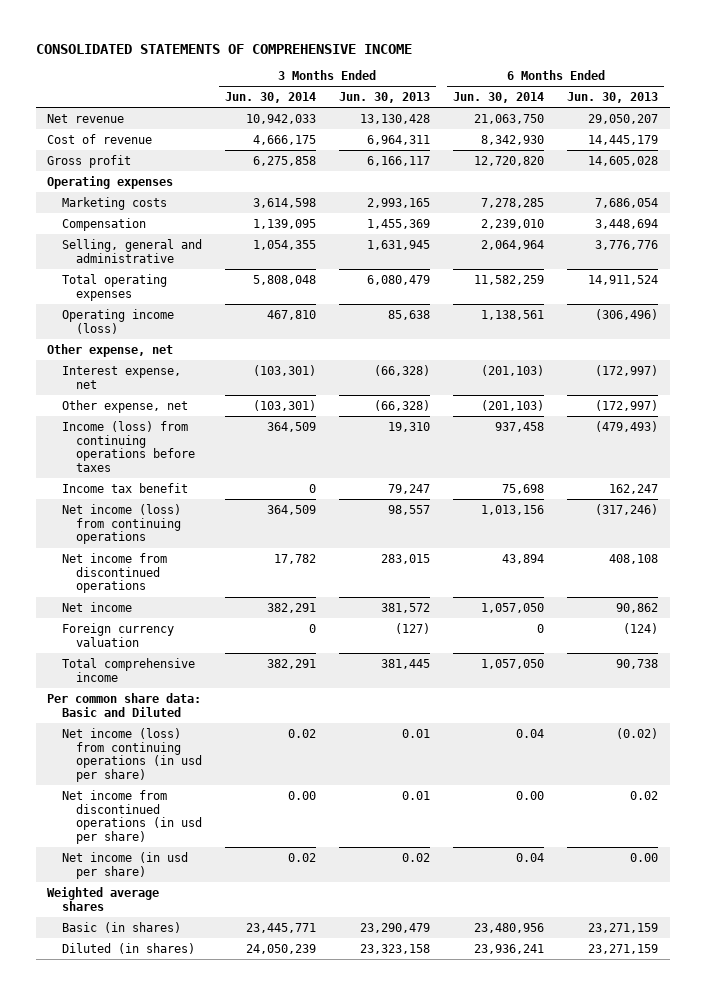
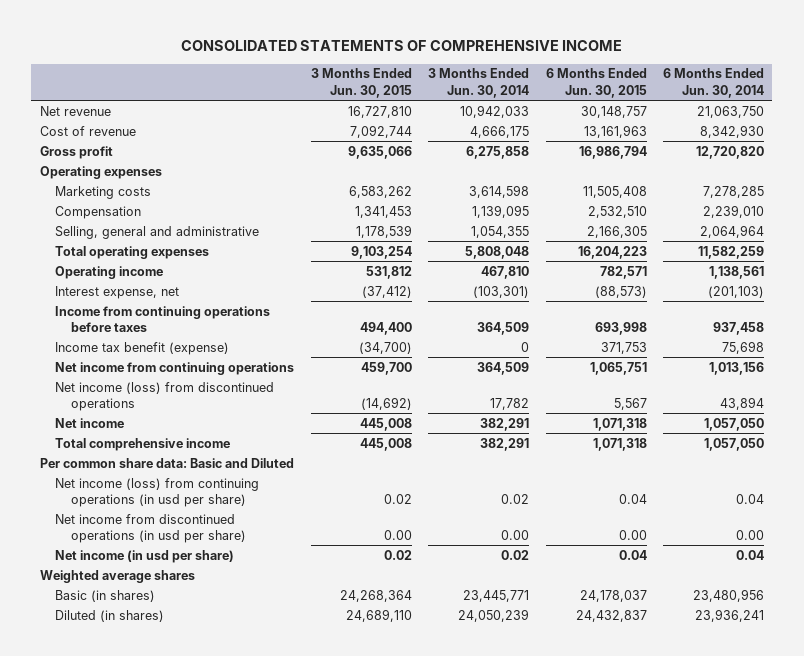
- | 3 Months Ended Jun. 30, 2014 | 3 Months Ended Jun. 30, 2013 | 6 Months Ended Jun. 30, 2014 | 6 Months Ended Jun. 30, 2013
+ | 3 Months Ended Jun. 30, 2015 | 3 Months Ended Jun. 30, 2014 | 6 Months Ended Jun. 30, 2015 | 6 Months Ended Jun. 30, 2014
- Operating income (loss) | 467,810 | 85,638 | 1,138,561 | (306,496)
- Other expense, net
+ Operating income | 531,812 | 467,810 | 782,571 | 1,138,561
- Other expense, net | (103,301) | (66,328) | (201,103) | (172,997)
- Income (loss) from continuing operations before taxes | 364,509 | 19,310 | 937,458 | (479,493)
- Income tax benefit | 0 | 79,247 | 75,698 | 162,247
- Net income (loss) from continuing operations | 364,509 | 98,557 | 1,013,156 | (317,246)
- Net income from discontinued operations | 17,782 | 283,015 | 43,894 | 408,108
+ Income from continuing operations before taxes | 494,400 | 364,509 | 693,998 | 937,458
+ Income tax benefit (expense) | (34,700) | 0 | 371,753 | 75,698
+ Net income from continuing operations | 459,700 | 364,509 | 1,065,751 | 1,013,156
+ Net income (loss) from discontinued operations | (14,692) | 17,782 | 5,567 | 43,894
- Foreign currency valuation | 0 | (127) | 0 | (124)

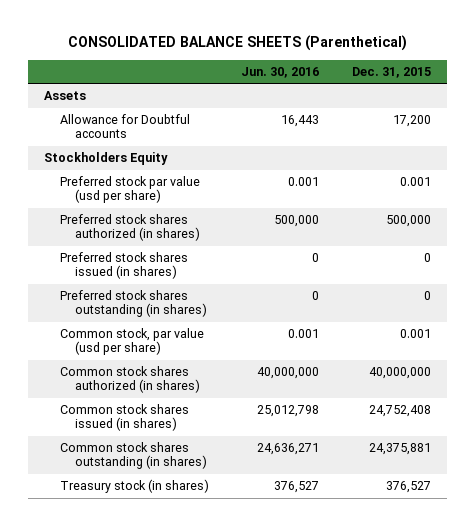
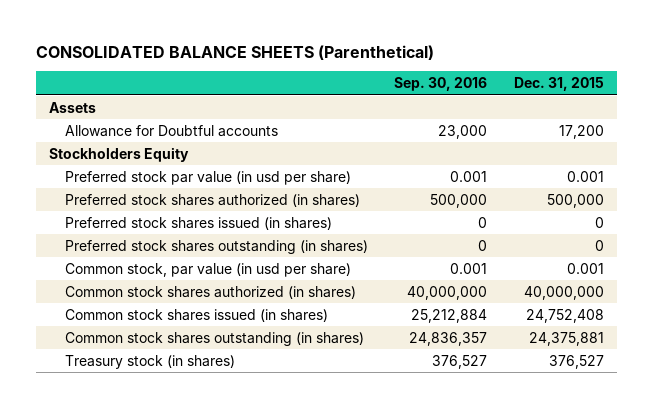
- | Jun. 30, 2016 | Dec. 31, 2015
+ | Sep. 30, 2016 | Dec. 31, 2015
- Preferred stock par value (usd per share) | 0.001 | 0.001
+ Preferred stock par value (in usd per share) | 0.001 | 0.001
- Common stock, par value (usd per share) | 0.001 | 0.001
+ Common stock, par value (in usd per share) | 0.001 | 0.001

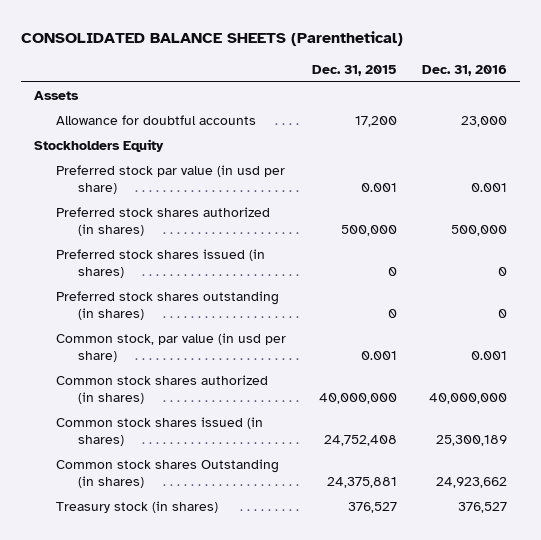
- | Sep. 30, 2016 | Dec. 31, 2015
+ | Dec. 31, 2015 | Dec. 31, 2016
- Allowance for Doubtful accounts | 23,000 | 17,200
+ Allowance for doubtful accounts | 17,200 | 23,000
- Common stock shares outstanding (in shares) | 24,836,357 | 24,375,881
+ Common stock shares Outstanding (in shares) | 24,375,881 | 24,923,662

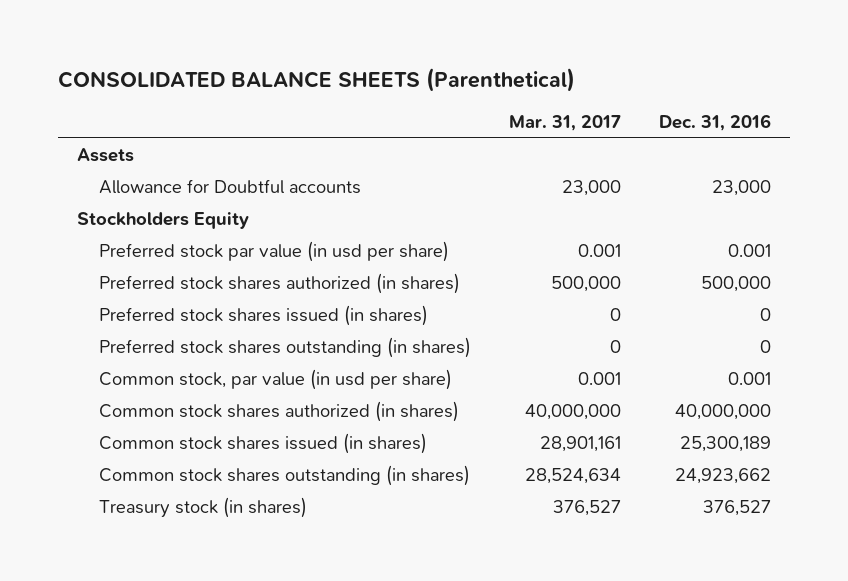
- | Dec. 31, 2015 | Dec. 31, 2016
+ | Mar. 31, 2017 | Dec. 31, 2016
- Allowance for doubtful accounts | 17,200 | 23,000
+ Allowance for Doubtful accounts | 23,000 | 23,000
- Common stock shares Outstanding (in shares) | 24,375,881 | 24,923,662
+ Common stock shares outstanding (in shares) | 28,524,634 | 24,923,662

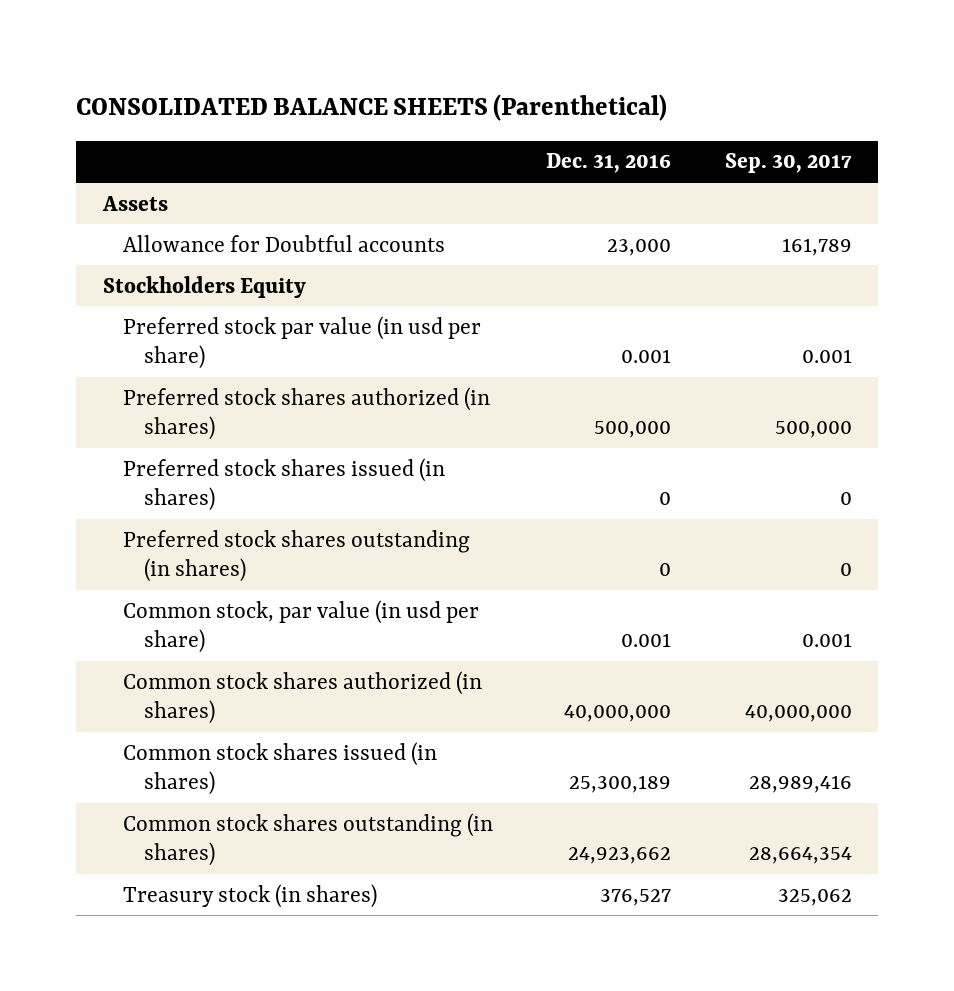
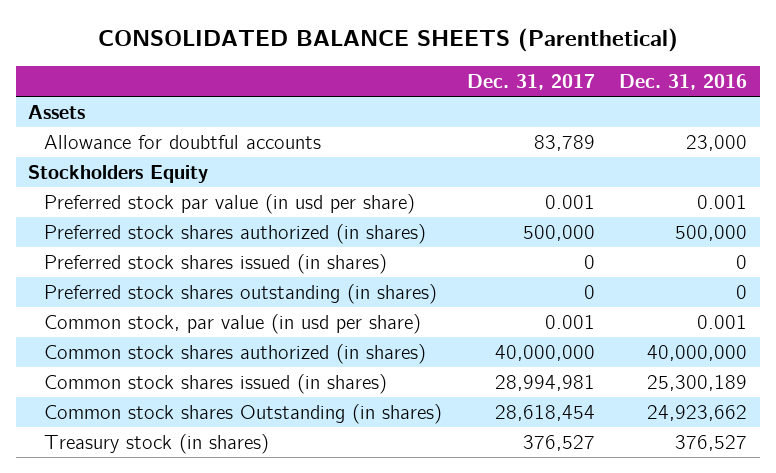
- | Dec. 31, 2016 | Sep. 30, 2017
+ | Dec. 31, 2017 | Dec. 31, 2016
- Allowance for Doubtful accounts | 23,000 | 161,789
+ Allowance for doubtful accounts | 83,789 | 23,000
- Common stock shares outstanding (in shares) | 24,923,662 | 28,664,354
+ Common stock shares Outstanding (in shares) | 28,618,454 | 24,923,662

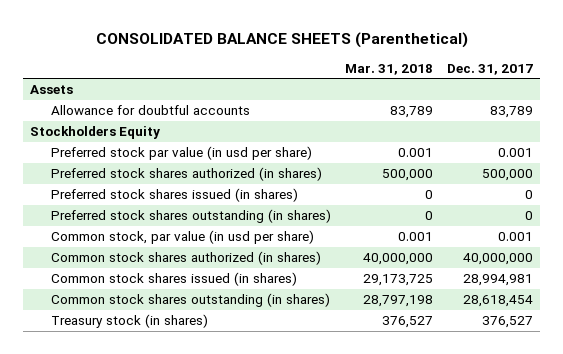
- | Dec. 31, 2017 | Dec. 31, 2016
+ | Mar. 31, 2018 | Dec. 31, 2017
- Common stock shares Outstanding (in shares) | 28,618,454 | 24,923,662
+ Common stock shares outstanding (in shares) | 28,797,198 | 28,618,454

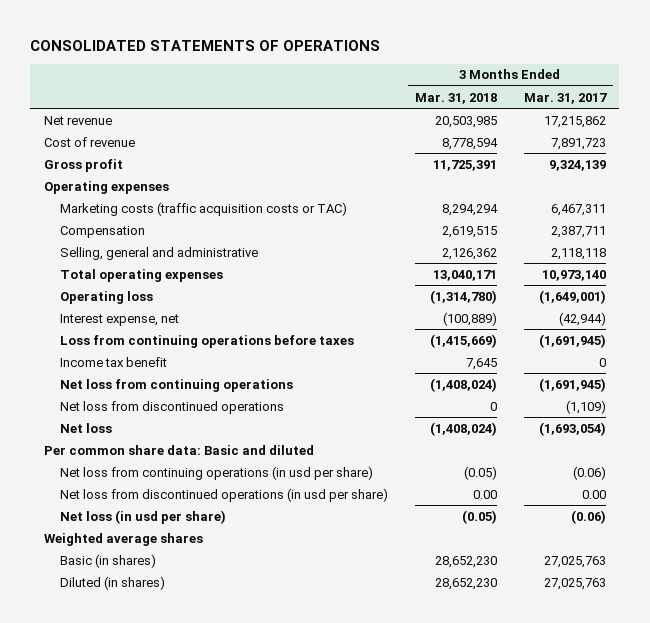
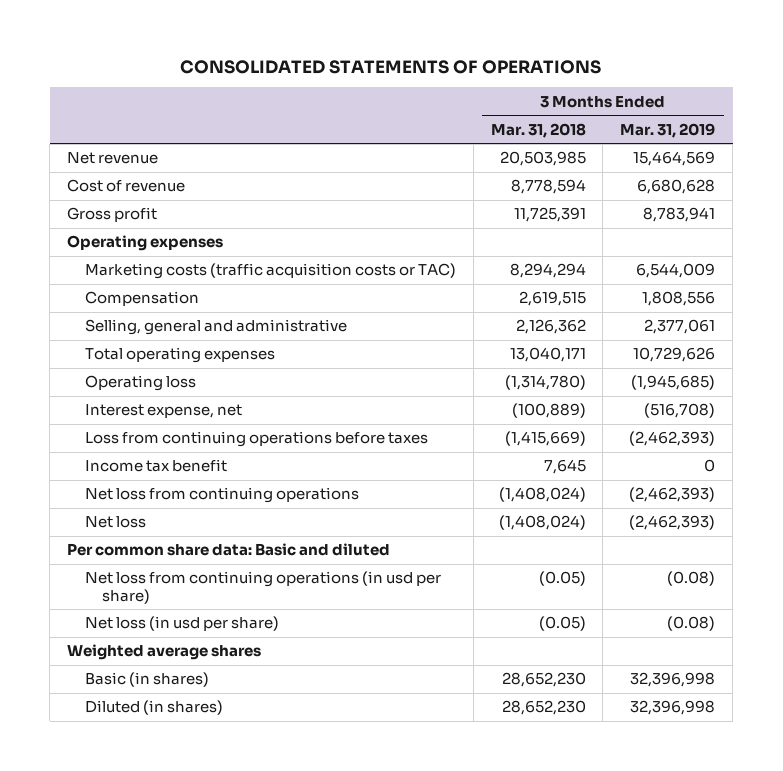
- | 3 Months Ended Mar. 31, 2018 | 3 Months Ended Mar. 31, 2017
+ | 3 Months Ended Mar. 31, 2018 | 3 Months Ended Mar. 31, 2019
- Net loss from discontinued operations | 0 | (1,109)
- Net loss from discontinued operations (in usd per share) | 0.00 | 0.00

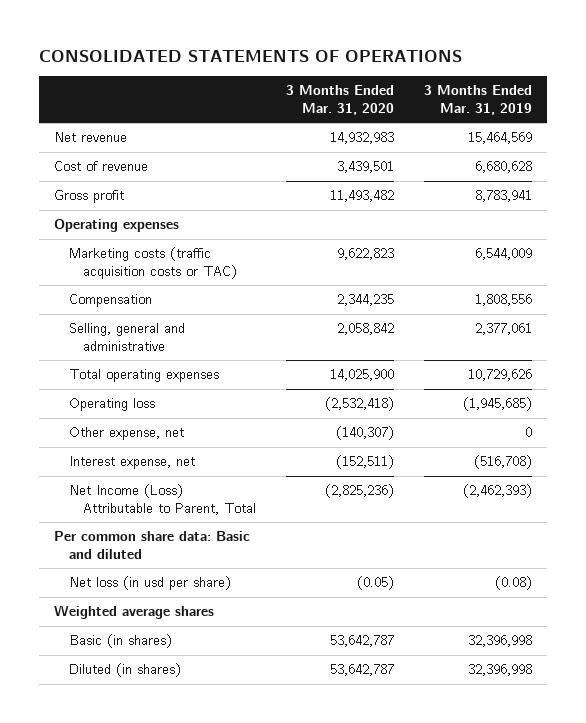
- | 3 Months Ended Mar. 31, 2018 | 3 Months Ended Mar. 31, 2019
+ | 3 Months Ended Mar. 31, 2020 | 3 Months Ended Mar. 31, 2019
+ Other expense, net | (140,307) | 0
- Loss from continuing operations before taxes | (1,415,669) | (2,462,393)
- Income tax benefit | 7,645 | 0
- Net loss from continuing operations | (1,408,024) | (2,462,393)
- Net loss | (1,408,024) | (2,462,393)
+ Net Income (Loss) Attributable to Parent, Total | (2,825,236) | (2,462,393)
- Net loss from continuing operations (in usd per share) | (0.05) | (0.08)

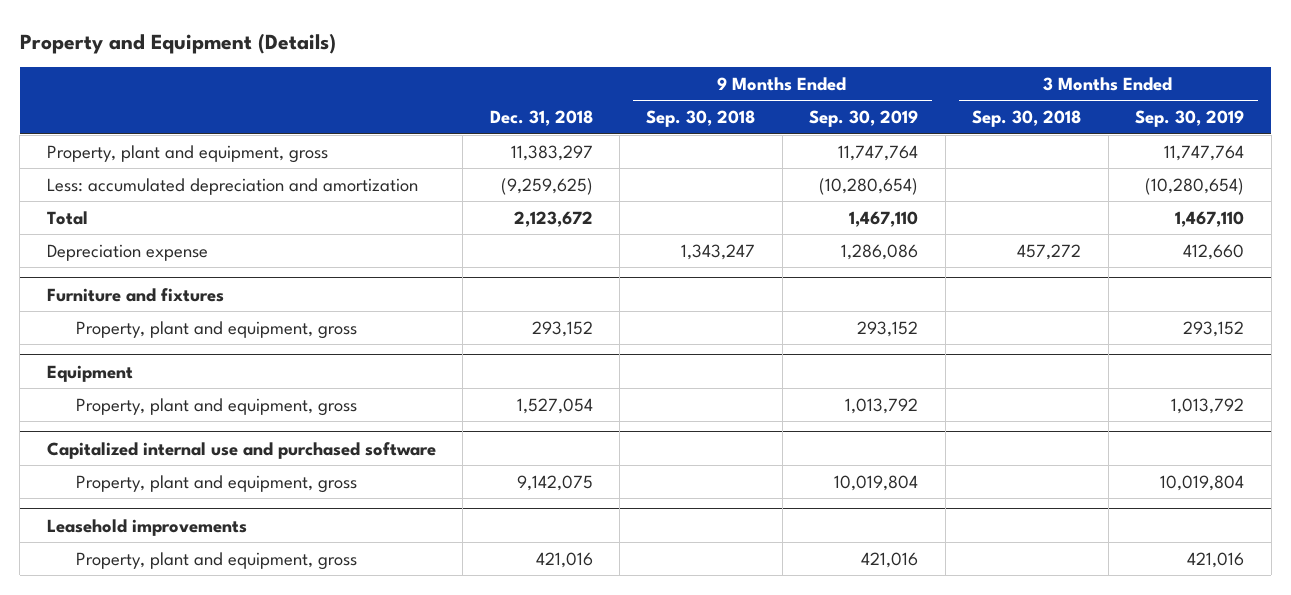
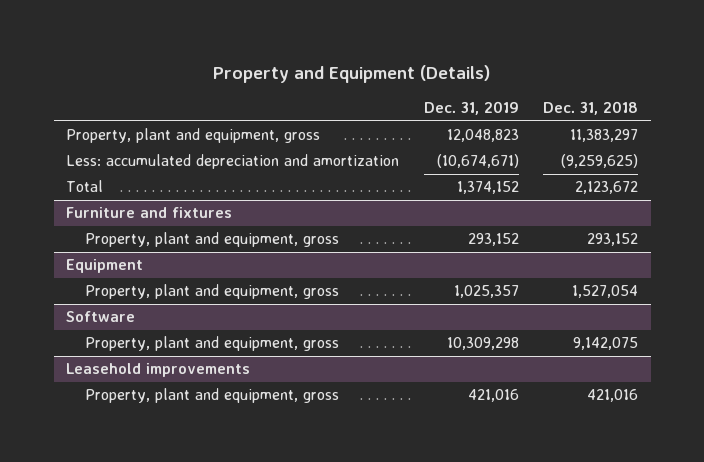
- | Dec. 31, 2018 | 9 Months Ended Sep. 30, 2018 | 9 Months Ended Sep. 30, 2019 | 3 Months Ended Sep. 30, 2018 | 3 Months Ended Sep. 30, 2019
+ | Dec. 31, 2019 | Dec. 31, 2018
- Depreciation expense | | 1,343,247 | 1,286,086 | 457,272 | 412,660
- Capitalized internal use and purchased software
+ Software

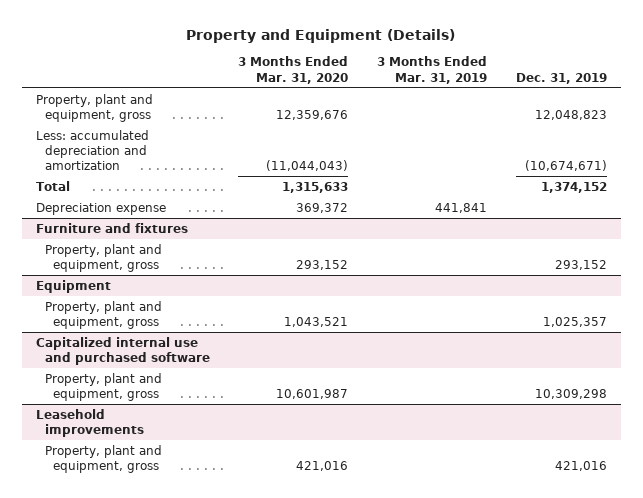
- | Dec. 31, 2019 | Dec. 31, 2018
+ | 3 Months Ended Mar. 31, 2020 | 3 Months Ended Mar. 31, 2019 | Dec. 31, 2019
+ Depreciation expense | 369,372 | 441,841 |
- Software
+ Capitalized internal use and purchased software

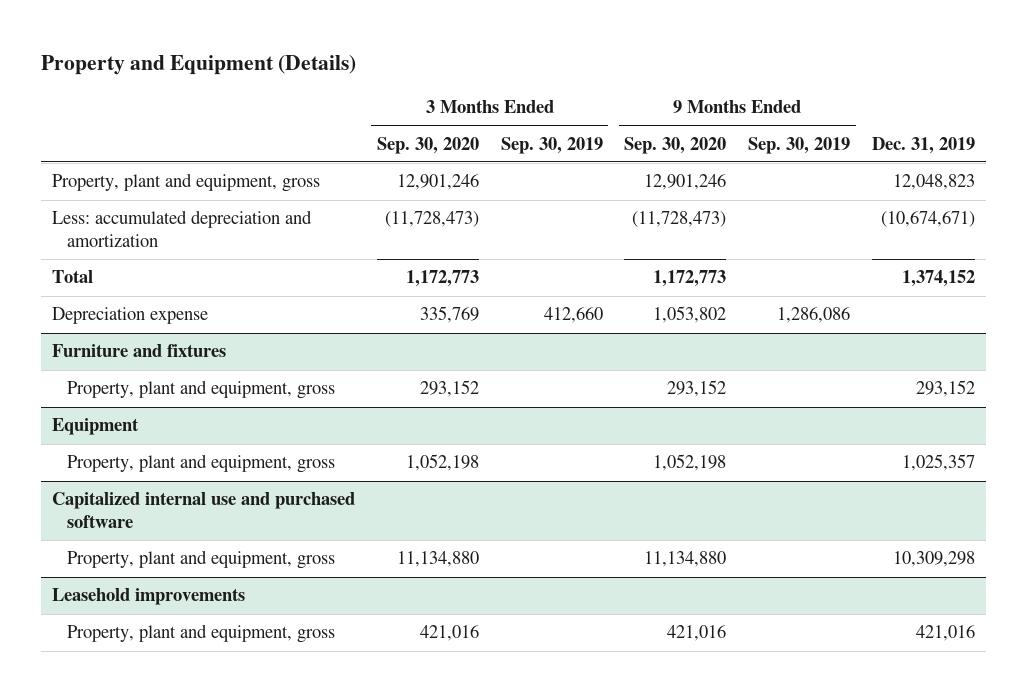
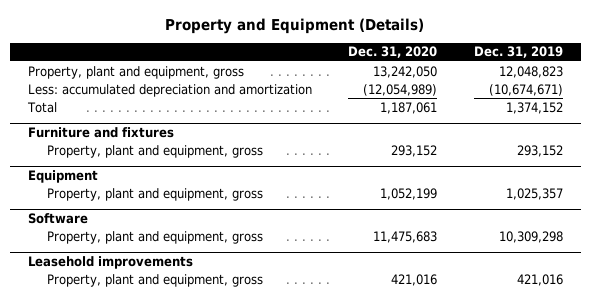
- | 3 Months Ended Sep. 30, 2020 | 3 Months Ended Sep. 30, 2019 | 9 Months Ended Sep. 30, 2020 | 9 Months Ended Sep. 30, 2019 | Dec. 31, 2019
+ | Dec. 31, 2020 | Dec. 31, 2019
- Depreciation expense | 335,769 | 412,660 | 1,053,802 | 1,286,086 |
- Capitalized internal use and purchased software
+ Software

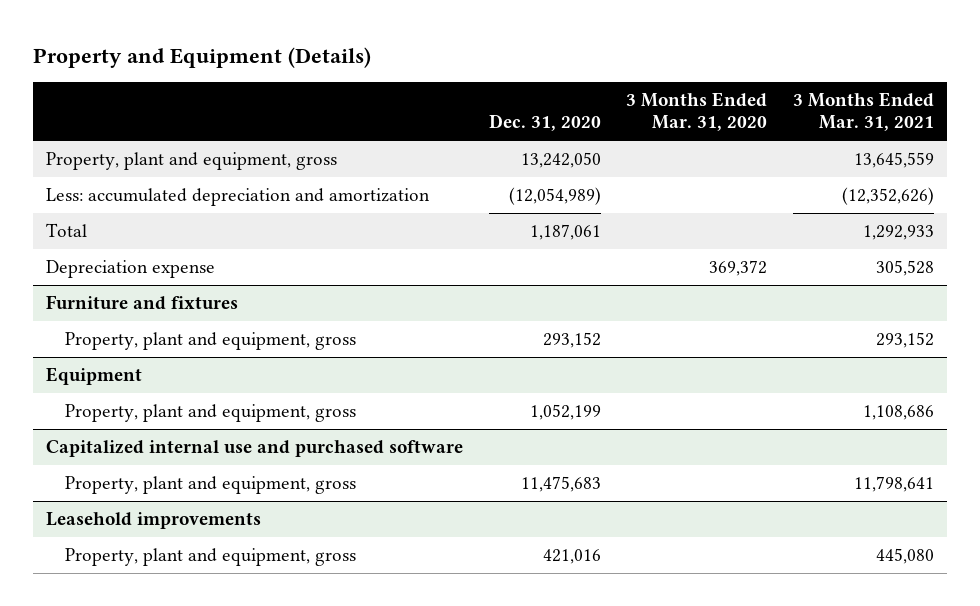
- | Dec. 31, 2020 | Dec. 31, 2019
+ | Dec. 31, 2020 | 3 Months Ended Mar. 31, 2020 | 3 Months Ended Mar. 31, 2021
+ Depreciation expense | | 369,372 | 305,528
- Software
+ Capitalized internal use and purchased software

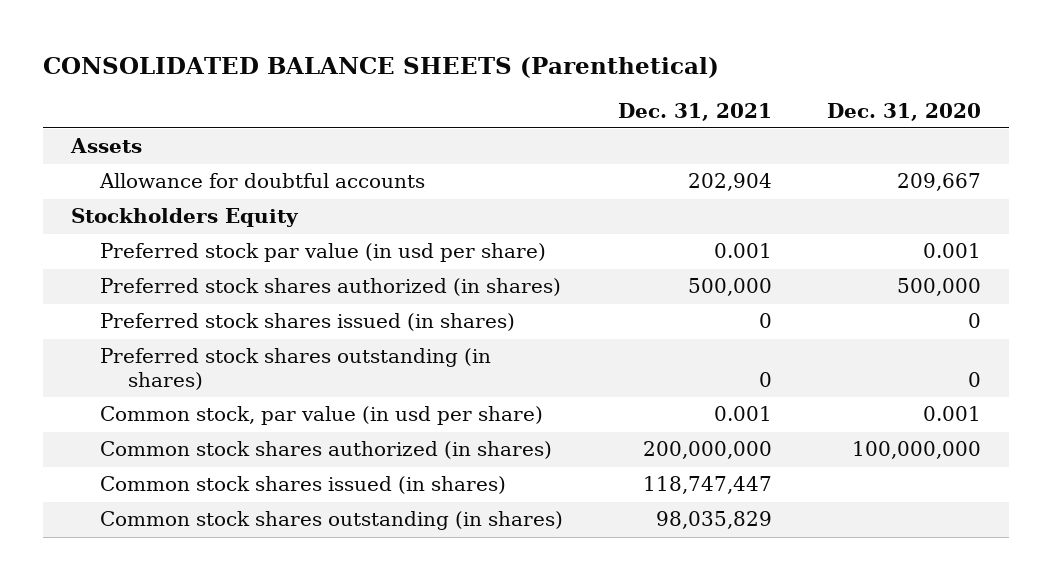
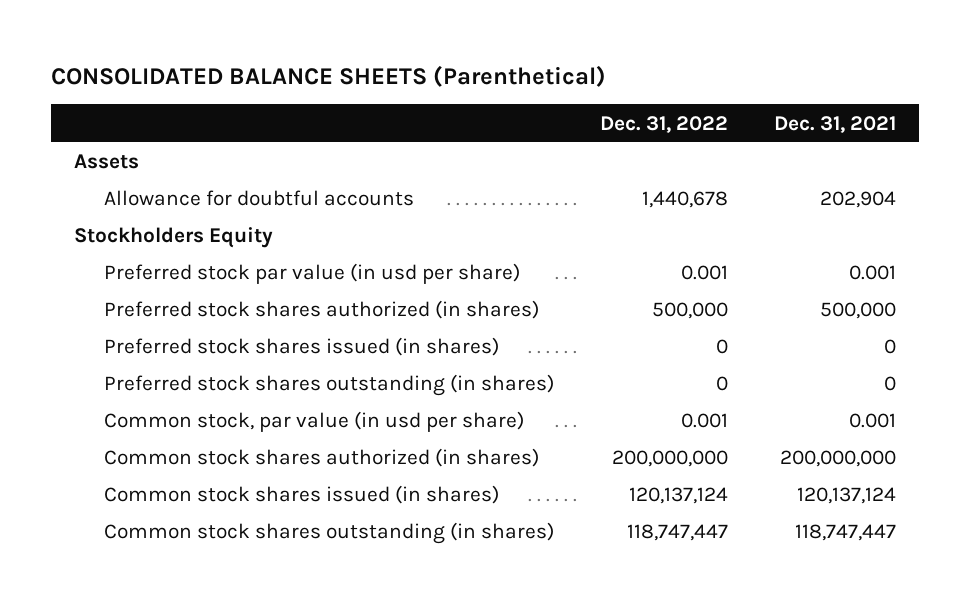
- | Dec. 31, 2021 | Dec. 31, 2020
+ | Dec. 31, 2022 | Dec. 31, 2021
- Common stock shares issued (in shares) | 118,747,447 |
- Common stock shares outstanding (in shares) | 98,035,829 |
+ Common stock shares issued (in shares) | 120,137,124 | 120,137,124
+ Common stock shares outstanding (in shares) | 118,747,447 | 118,747,447

